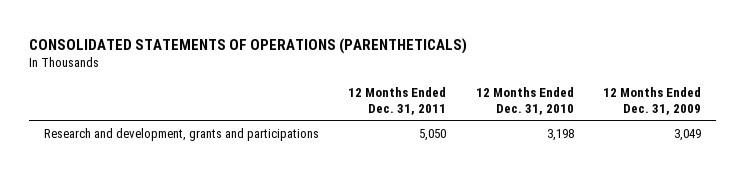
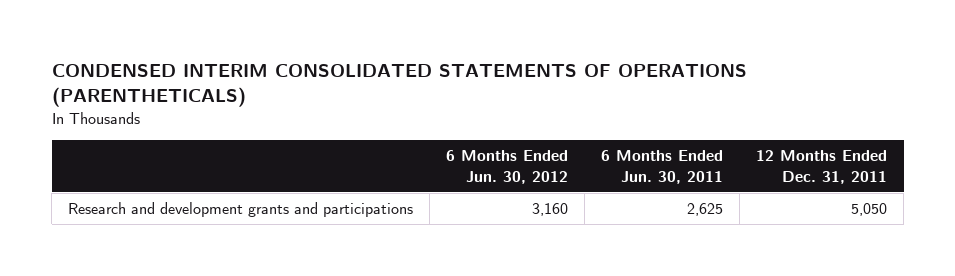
- CONSOLIDATED STATEMENTS OF OPERATIONS (PARENTHETICALS)
+ CONDENSED INTERIM CONSOLIDATED STATEMENTS OF OPERATIONS (PARENTHETICALS)
- | 12 Months Ended Dec. 31, 2011 | 12 Months Ended Dec. 31, 2010 | 12 Months Ended Dec. 31, 2009
+ | 6 Months Ended Jun. 30, 2012 | 6 Months Ended Jun. 30, 2011 | 12 Months Ended Dec. 31, 2011
- Research and development, grants and participations | 5,050 | 3,198 | 3,049
+ Research and development grants and participations | 3,160 | 2,625 | 5,050

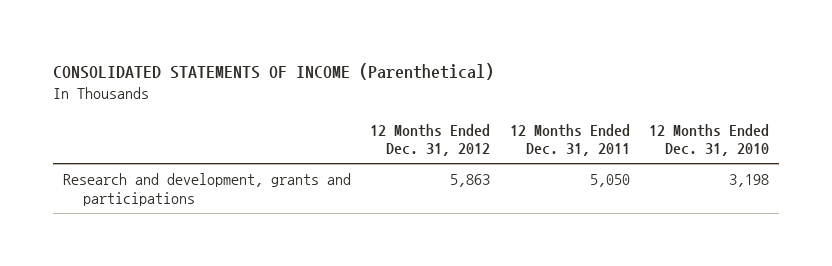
- CONDENSED INTERIM CONSOLIDATED STATEMENTS OF OPERATIONS (PARENTHETICALS)
+ CONSOLIDATED STATEMENTS OF INCOME (Parenthetical)
- | 6 Months Ended Jun. 30, 2012 | 6 Months Ended Jun. 30, 2011 | 12 Months Ended Dec. 31, 2011
+ | 12 Months Ended Dec. 31, 2012 | 12 Months Ended Dec. 31, 2011 | 12 Months Ended Dec. 31, 2010
- Research and development grants and participations | 3,160 | 2,625 | 5,050
+ Research and development, grants and participations | 5,863 | 5,050 | 3,198

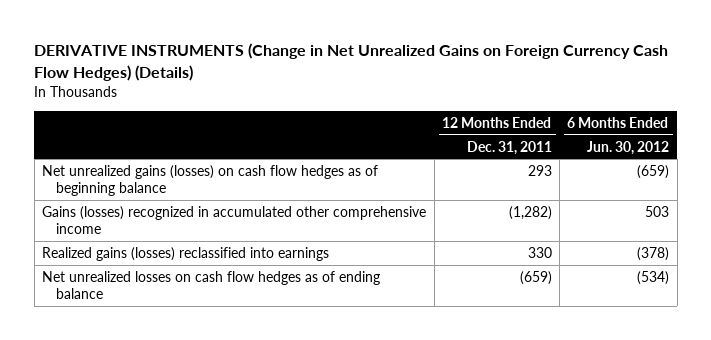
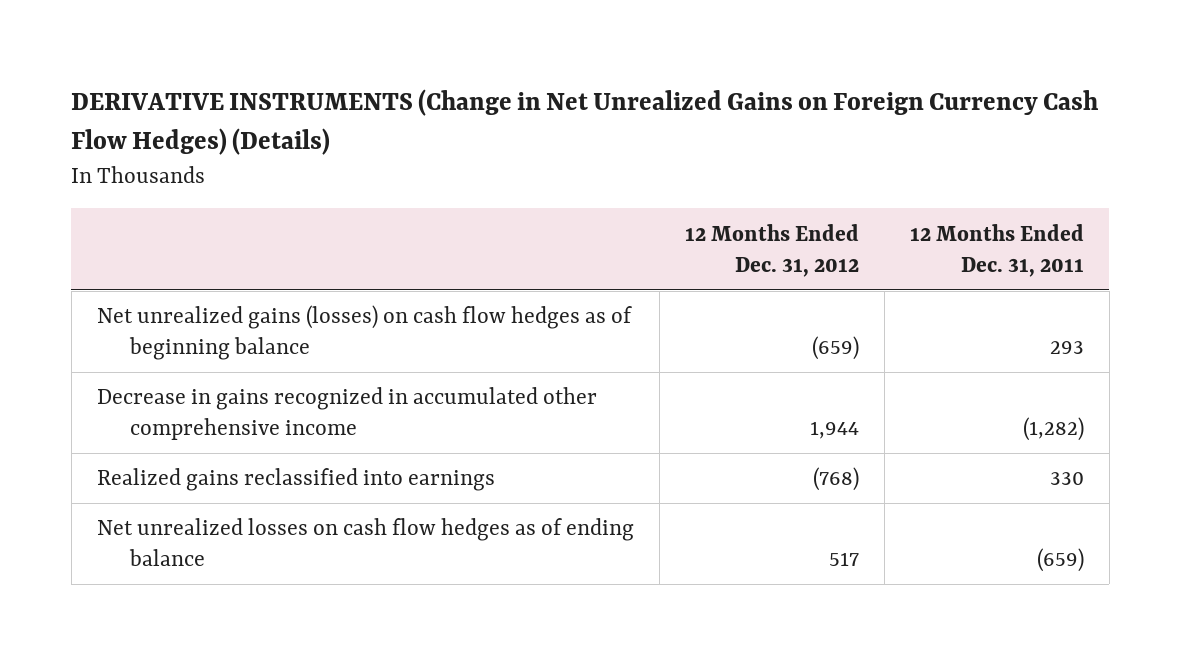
- | 12 Months Ended Dec. 31, 2011 | 6 Months Ended Jun. 30, 2012
+ | 12 Months Ended Dec. 31, 2012 | 12 Months Ended Dec. 31, 2011
- Gains (losses) recognized in accumulated other comprehensive income | (1,282) | 503
- Realized gains (losses) reclassified into earnings | 330 | (378)
+ Decrease in gains recognized in accumulated other comprehensive income | 1,944 | (1,282)
+ Realized gains reclassified into earnings | (768) | 330

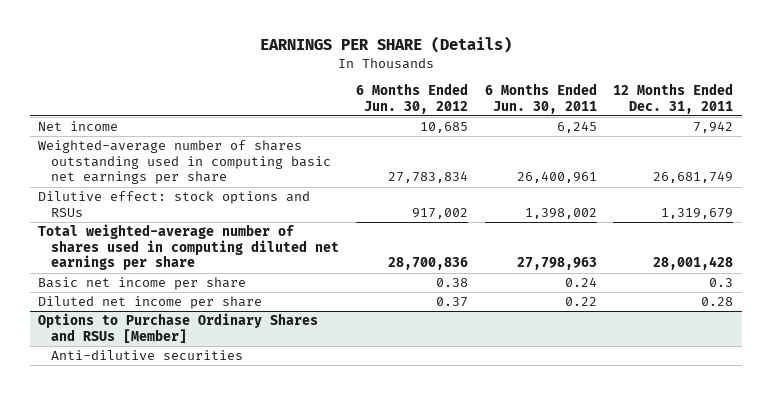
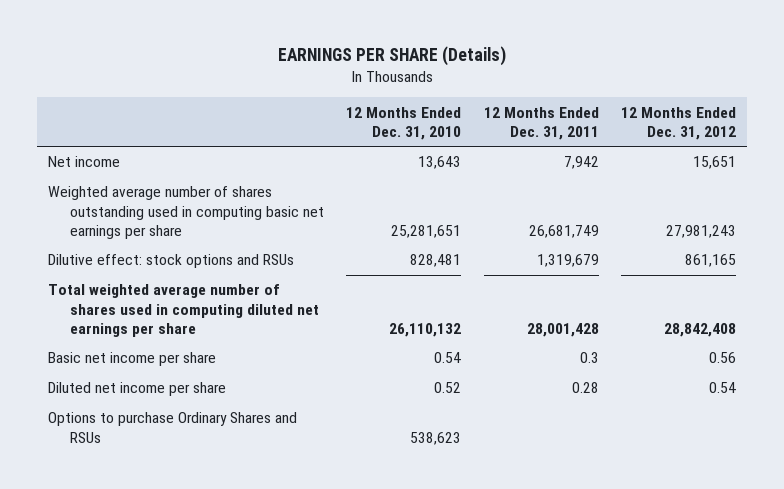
- | 6 Months Ended Jun. 30, 2012 | 6 Months Ended Jun. 30, 2011 | 12 Months Ended Dec. 31, 2011
+ | 12 Months Ended Dec. 31, 2010 | 12 Months Ended Dec. 31, 2011 | 12 Months Ended Dec. 31, 2012
- Weighted-average number of shares outstanding used in computing basic net earnings per share | 27,783,834 | 26,400,961 | 26,681,749
+ Weighted average number of shares outstanding used in computing basic net earnings per share | 25,281,651 | 26,681,749 | 27,981,243
- Total weighted-average number of shares used in computing diluted net earnings per share | 28,700,836 | 27,798,963 | 28,001,428
+ Total weighted average number of shares used in computing diluted net earnings per share | 26,110,132 | 28,001,428 | 28,842,408
- Options to Purchase Ordinary Shares and RSUs [Member]
- Anti-dilutive securities
+ Options to purchase Ordinary Shares and RSUs | 538,623 | |

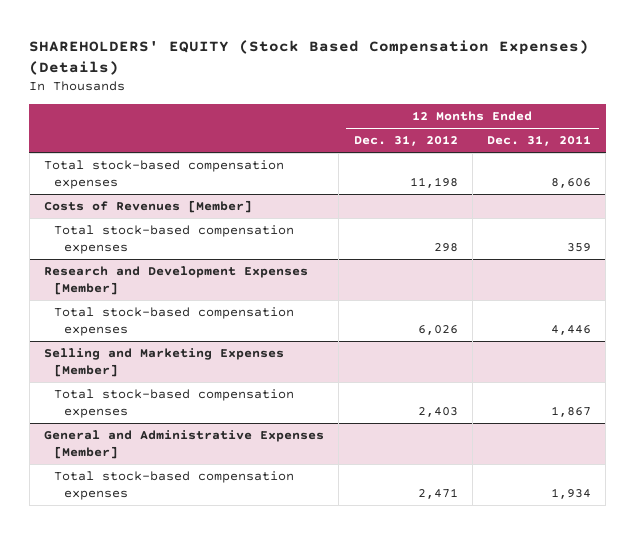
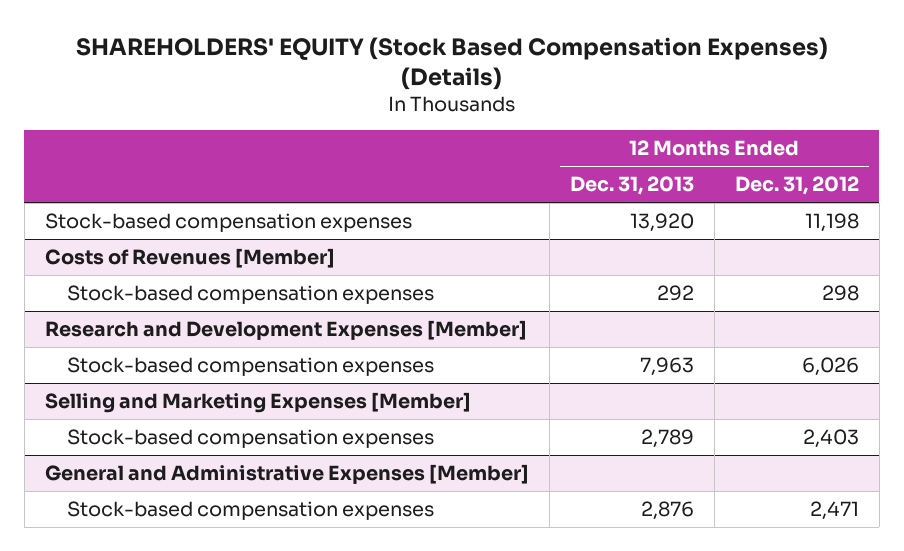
- | 12 Months Ended Dec. 31, 2012 | 12 Months Ended Dec. 31, 2011
+ | 12 Months Ended Dec. 31, 2013 | 12 Months Ended Dec. 31, 2012
- Total stock-based compensation expenses | 11,198 | 8,606
+ Stock-based compensation expenses | 13,920 | 11,198
@ Costs of Revenues [Member]
- Total stock-based compensation expenses | 298 | 359
+ Stock-based compensation expenses | 292 | 298
@ Research and Development Expenses [Member]
- Total stock-based compensation expenses | 6,026 | 4,446
+ Stock-based compensation expenses | 7,963 | 6,026
@ Selling and Marketing Expenses [Member]
- Total stock-based compensation expenses | 2,403 | 1,867
+ Stock-based compensation expenses | 2,789 | 2,403
@ General and Administrative Expenses [Member]
- Total stock-based compensation expenses | 2,471 | 1,934
+ Stock-based compensation expenses | 2,876 | 2,471

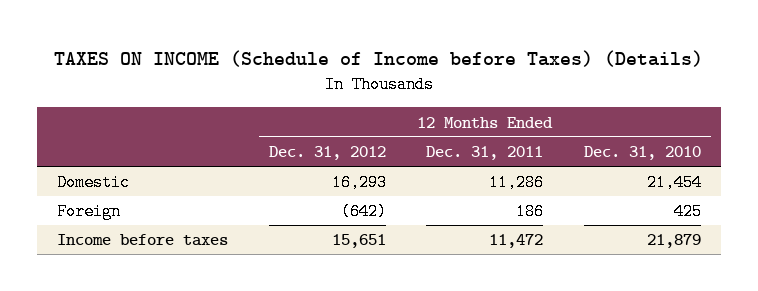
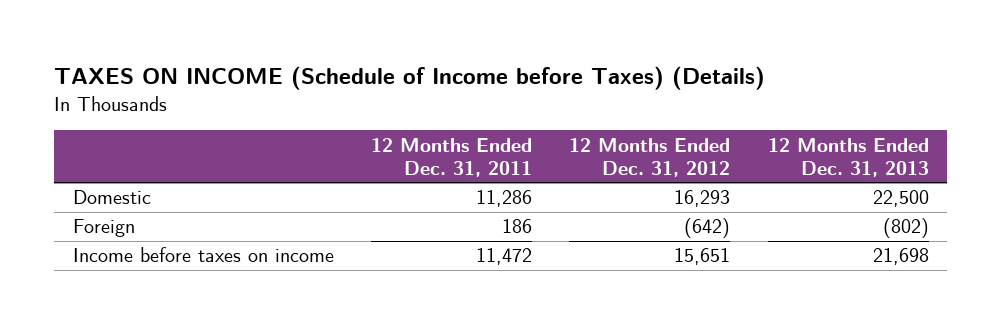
- | 12 Months Ended Dec. 31, 2012 | 12 Months Ended Dec. 31, 2011 | 12 Months Ended Dec. 31, 2010
+ | 12 Months Ended Dec. 31, 2011 | 12 Months Ended Dec. 31, 2012 | 12 Months Ended Dec. 31, 2013
- Income before taxes | 15,651 | 11,472 | 21,879
+ Income before taxes on income | 11,472 | 15,651 | 21,698

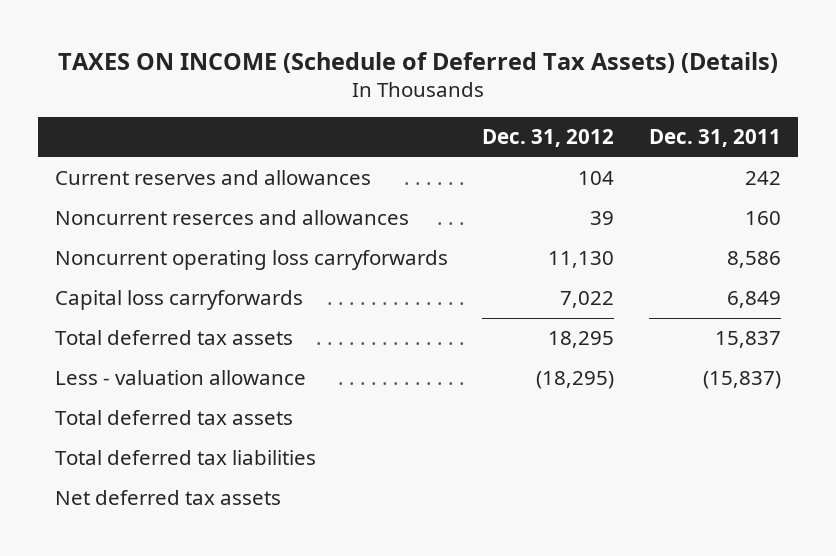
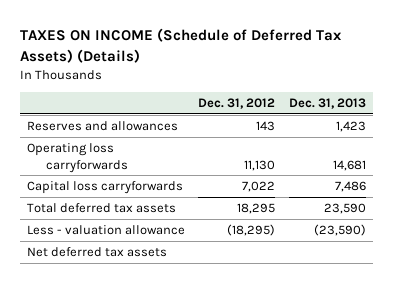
- | Dec. 31, 2012 | Dec. 31, 2011
+ | Dec. 31, 2012 | Dec. 31, 2013
- Current reserves and allowances | 104 | 242
- Noncurrent reserces and allowances | 39 | 160
- Noncurrent operating loss carryforwards | 11,130 | 8,586
+ Reserves and allowances | 143 | 1,423
+ Operating loss carryforwards | 11,130 | 14,681
- Total deferred tax assets
- Total deferred tax liabilities

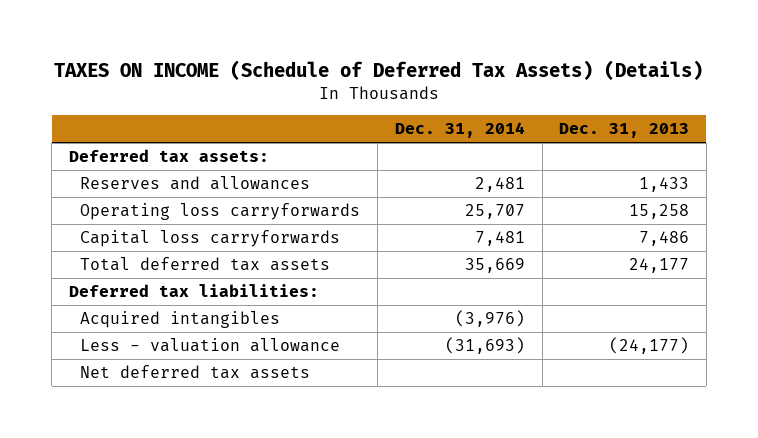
- | Dec. 31, 2012 | Dec. 31, 2013
+ | Dec. 31, 2014 | Dec. 31, 2013
- Reserves and allowances | 143 | 1,423
- Operating loss carryforwards | 11,130 | 14,681
+ Deferred tax assets:
+ Reserves and allowances | 2,481 | 1,433
+ Operating loss carryforwards | 25,707 | 15,258
- Total deferred tax assets | 18,295 | 23,590
- Less - valuation allowance | (18,295) | (23,590)
+ Total deferred tax assets | 35,669 | 24,177
+ Deferred tax liabilities:
+ Acquired intangibles | (3,976) |
+ Less - valuation allowance | (31,693) | (24,177)

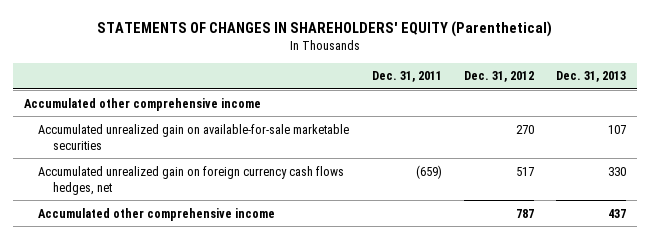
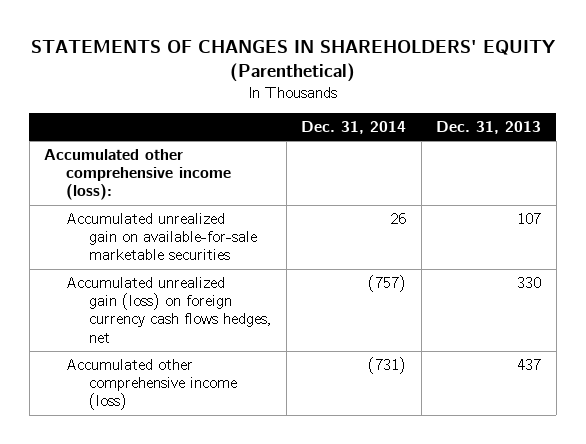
- | Dec. 31, 2011 | Dec. 31, 2012 | Dec. 31, 2013
+ | Dec. 31, 2014 | Dec. 31, 2013
- Accumulated other comprehensive income
+ Accumulated other comprehensive income (loss):
- Accumulated unrealized gain on foreign currency cash flows hedges, net | (659) | 517 | 330
- Accumulated other comprehensive income | | 787 | 437
+ Accumulated unrealized gain (loss) on foreign currency cash flows hedges, net | (757) | 330
+ Accumulated other comprehensive income (loss) | (731) | 437

